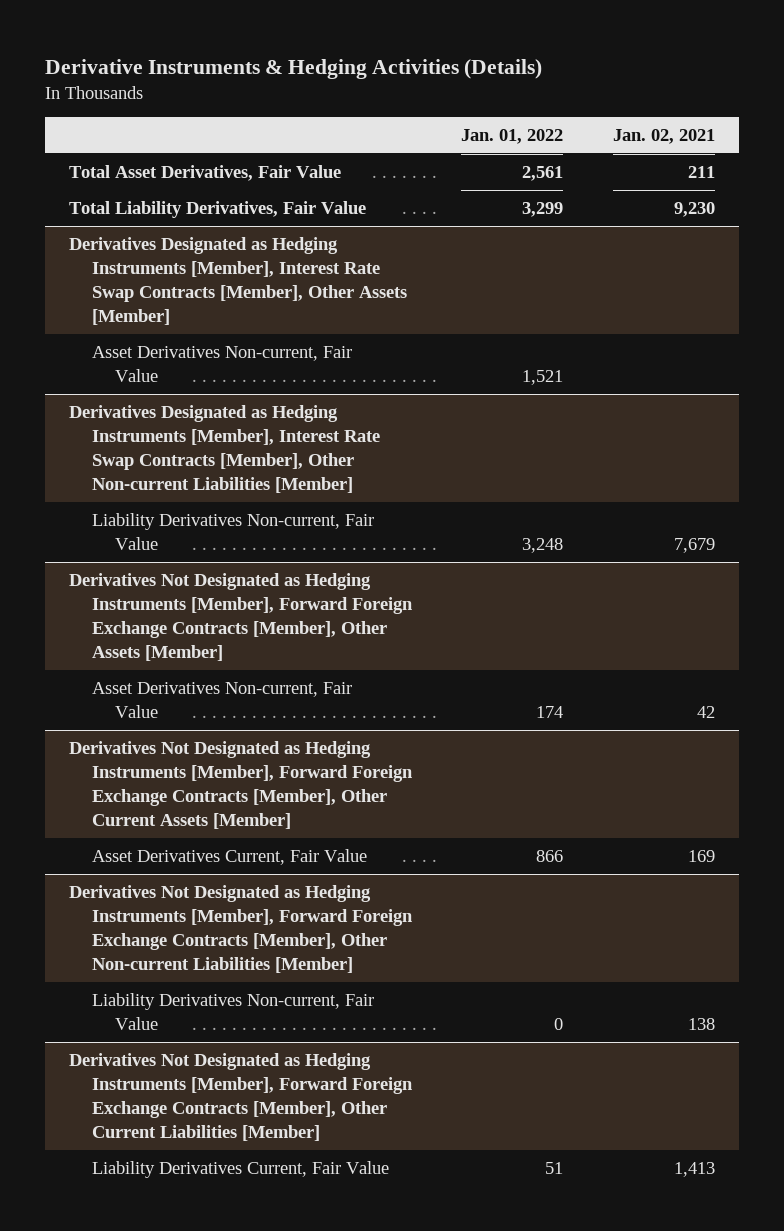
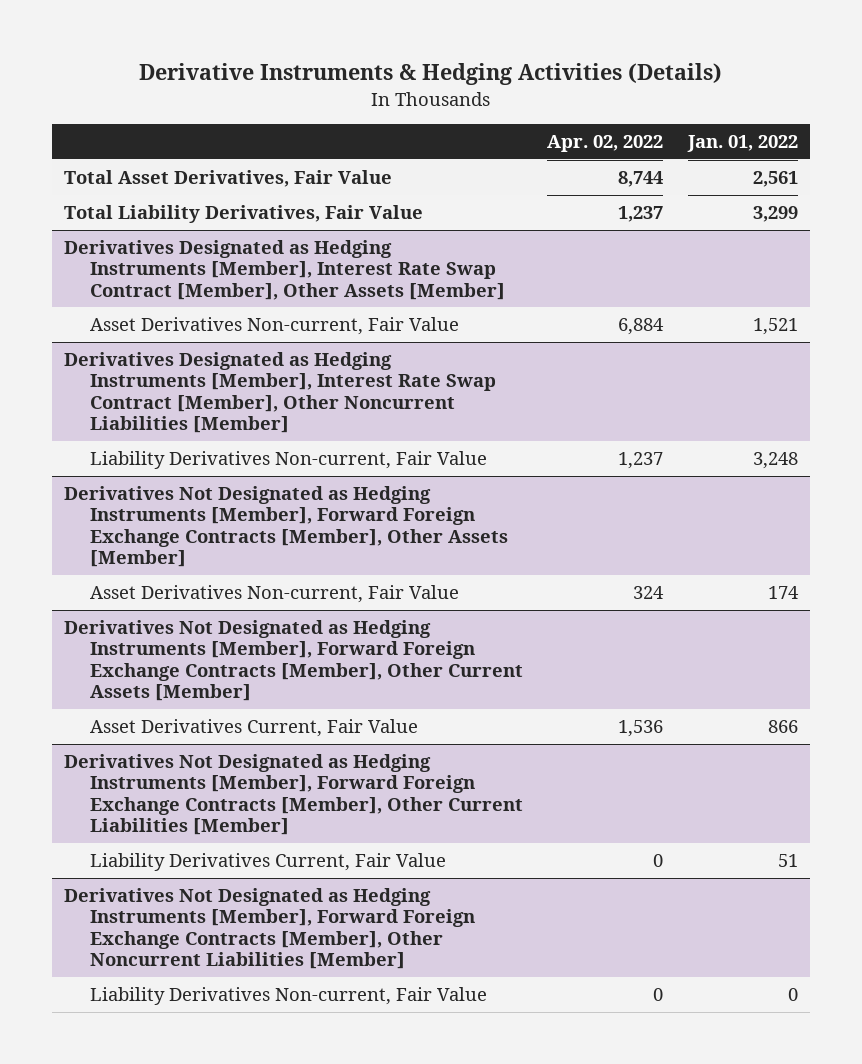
- | Jan. 01, 2022 | Jan. 02, 2021
+ | Apr. 02, 2022 | Jan. 01, 2022
- Derivatives Designated as Hedging Instruments [Member], Interest Rate Swap Contracts [Member], Other Assets [Member]
+ Derivatives Designated as Hedging Instruments [Member], Interest Rate Swap Contract [Member], Other Assets [Member]
- Derivatives Designated as Hedging Instruments [Member], Interest Rate Swap Contracts [Member], Other Non-current Liabilities [Member]
+ Derivatives Designated as Hedging Instruments [Member], Interest Rate Swap Contract [Member], Other Noncurrent Liabilities [Member]
- Derivatives Not Designated as Hedging Instruments [Member], Forward Foreign Exchange Contracts [Member], Other Non-current Liabilities [Member]
- Liability Derivatives Non-current, Fair Value | 0 | 138
+ Derivatives Not Designated as Hedging Instruments [Member], Forward Foreign Exchange Contracts [Member], Other Noncurrent Liabilities [Member]
+ Liability Derivatives Non-current, Fair Value | 0 | 0

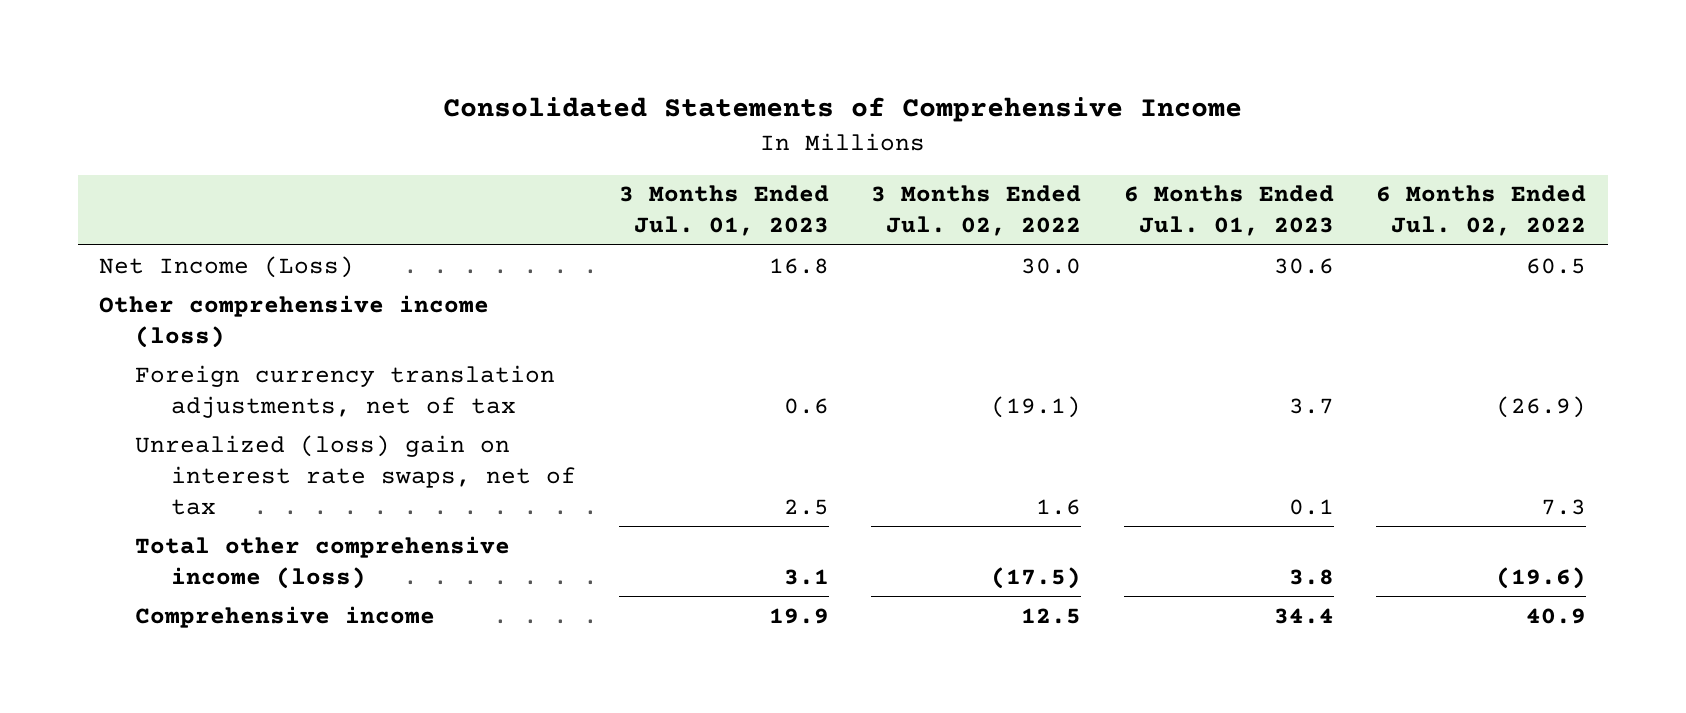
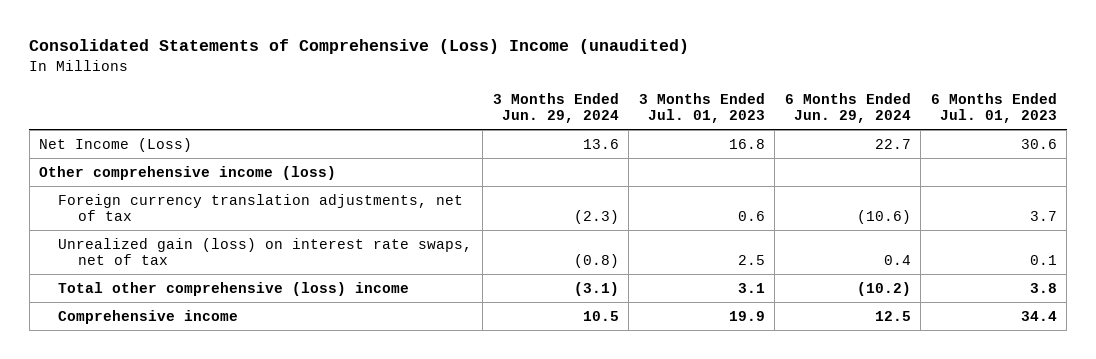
- Consolidated Statements of Comprehensive Income
+ Consolidated Statements of Comprehensive (Loss) Income (unaudited)
- | 3 Months Ended Jul. 01, 2023 | 3 Months Ended Jul. 02, 2022 | 6 Months Ended Jul. 01, 2023 | 6 Months Ended Jul. 02, 2022
+ | 3 Months Ended Jun. 29, 2024 | 3 Months Ended Jul. 01, 2023 | 6 Months Ended Jun. 29, 2024 | 6 Months Ended Jul. 01, 2023
- Unrealized (loss) gain on interest rate swaps, net of tax | 2.5 | 1.6 | 0.1 | 7.3
- Total other comprehensive income (loss) | 3.1 | (17.5) | 3.8 | (19.6)
+ Unrealized gain (loss) on interest rate swaps, net of tax | (0.8) | 2.5 | 0.4 | 0.1
+ Total other comprehensive (loss) income | (3.1) | 3.1 | (10.2) | 3.8

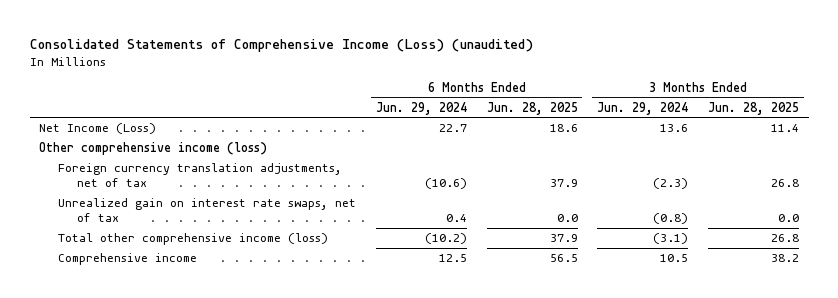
- Consolidated Statements of Comprehensive (Loss) Income (unaudited)
+ Consolidated Statements of Comprehensive Income (Loss) (unaudited)
- | 3 Months Ended Jun. 29, 2024 | 3 Months Ended Jul. 01, 2023 | 6 Months Ended Jun. 29, 2024 | 6 Months Ended Jul. 01, 2023
+ | 6 Months Ended Jun. 29, 2024 | 6 Months Ended Jun. 28, 2025 | 3 Months Ended Jun. 29, 2024 | 3 Months Ended Jun. 28, 2025
- Unrealized gain (loss) on interest rate swaps, net of tax | (0.8) | 2.5 | 0.4 | 0.1
- Total other comprehensive (loss) income | (3.1) | 3.1 | (10.2) | 3.8
+ Unrealized gain on interest rate swaps, net of tax | 0.4 | 0.0 | (0.8) | 0.0
+ Total other comprehensive income (loss) | (10.2) | 37.9 | (3.1) | 26.8

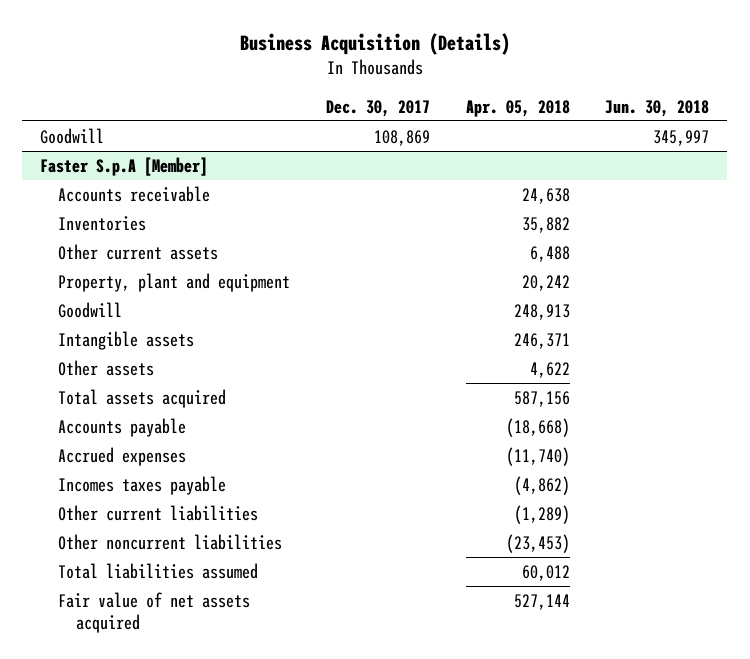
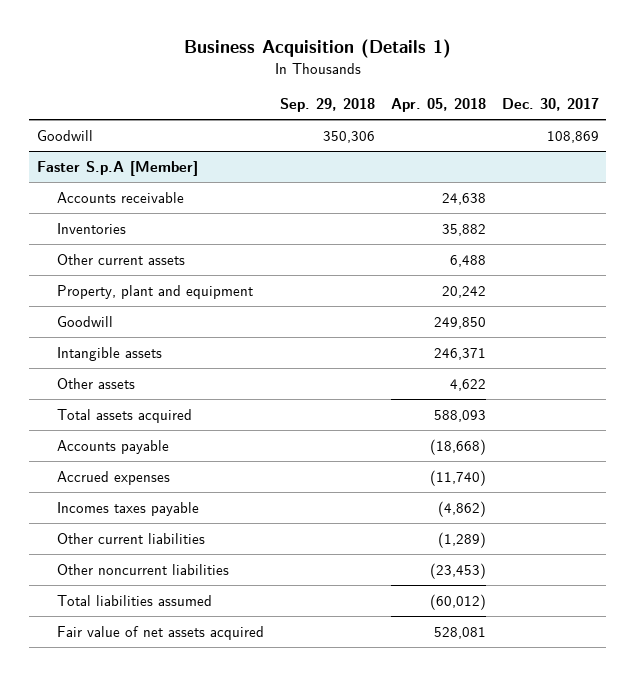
- Business Acquisition (Details)
+ Business Acquisition (Details 1)
- | Dec. 30, 2017 | Apr. 05, 2018 | Jun. 30, 2018
+ | Sep. 29, 2018 | Apr. 05, 2018 | Dec. 30, 2017
@ Faster S.p.A [Member]
- Goodwill | | 248,913 |
+ Goodwill | | 249,850 |
- Total assets acquired | | 587,156 |
+ Total assets acquired | | 588,093 |
- Total liabilities assumed | | 60,012 |
- Fair value of net assets acquired | | 527,144 |
+ Total liabilities assumed | | (60,012) |
+ Fair value of net assets acquired | | 528,081 |

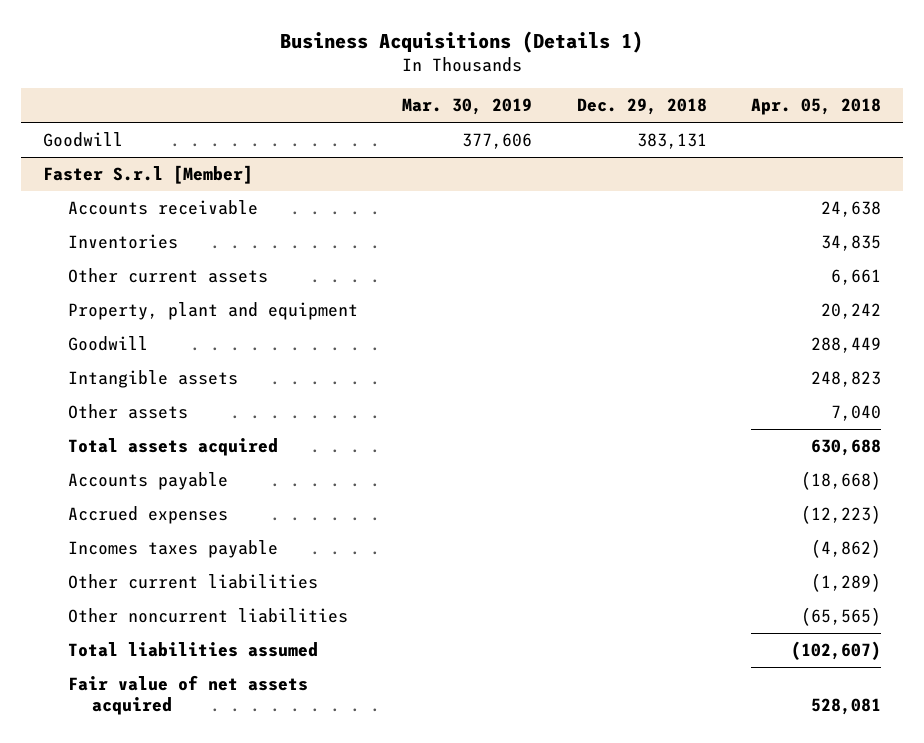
- Business Acquisition (Details 1)
+ Business Acquisitions (Details 1)
- | Sep. 29, 2018 | Apr. 05, 2018 | Dec. 30, 2017
+ | Mar. 30, 2019 | Dec. 29, 2018 | Apr. 05, 2018
- Faster S.p.A [Member]
+ Faster S.r.l [Member]
- Inventories | | 35,882 |
- Other current assets | | 6,488 |
+ Inventories | | | 34,835
+ Other current assets | | | 6,661
- Goodwill | | 249,850 |
- Intangible assets | | 246,371 |
- Other assets | | 4,622 |
- Total assets acquired | | 588,093 |
+ Goodwill | | | 288,449
+ Intangible assets | | | 248,823
+ Other assets | | | 7,040
+ Total assets acquired | | | 630,688
- Accrued expenses | | (11,740) |
+ Accrued expenses | | | (12,223)
- Other noncurrent liabilities | | (23,453) |
- Total liabilities assumed | | (60,012) |
+ Other noncurrent liabilities | | | (65,565)
+ Total liabilities assumed | | | (102,607)

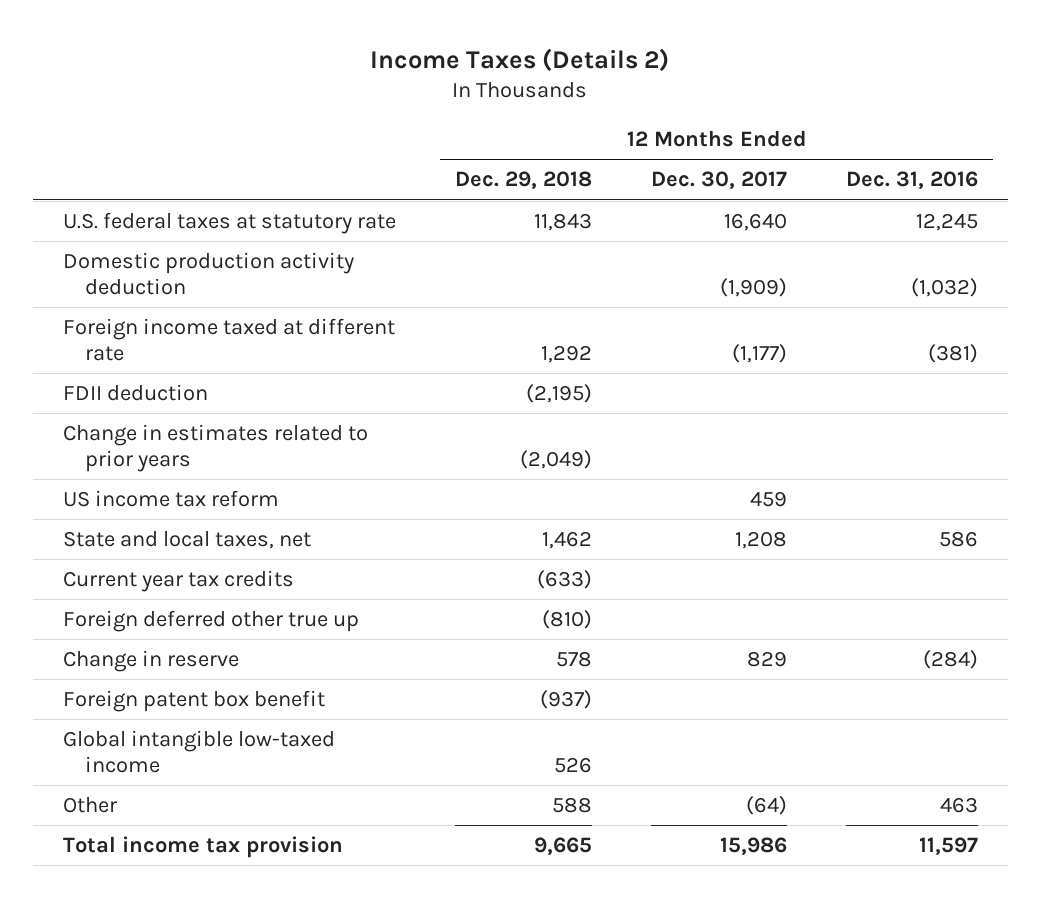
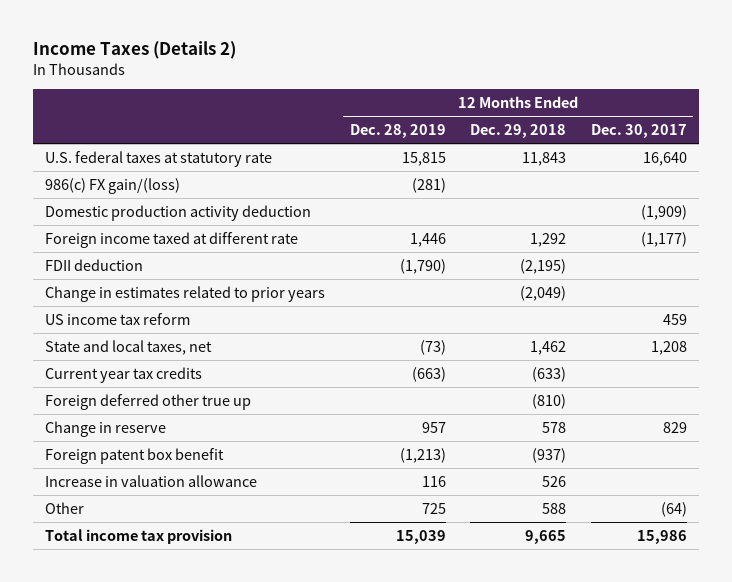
- | 12 Months Ended Dec. 29, 2018 | 12 Months Ended Dec. 30, 2017 | 12 Months Ended Dec. 31, 2016
+ | 12 Months Ended Dec. 28, 2019 | 12 Months Ended Dec. 29, 2018 | 12 Months Ended Dec. 30, 2017
+ 986(c) FX gain/(loss) | (281) | |
- Global intangible low-taxed income | 526 | |
+ Increase in valuation allowance | 116 | 526 |

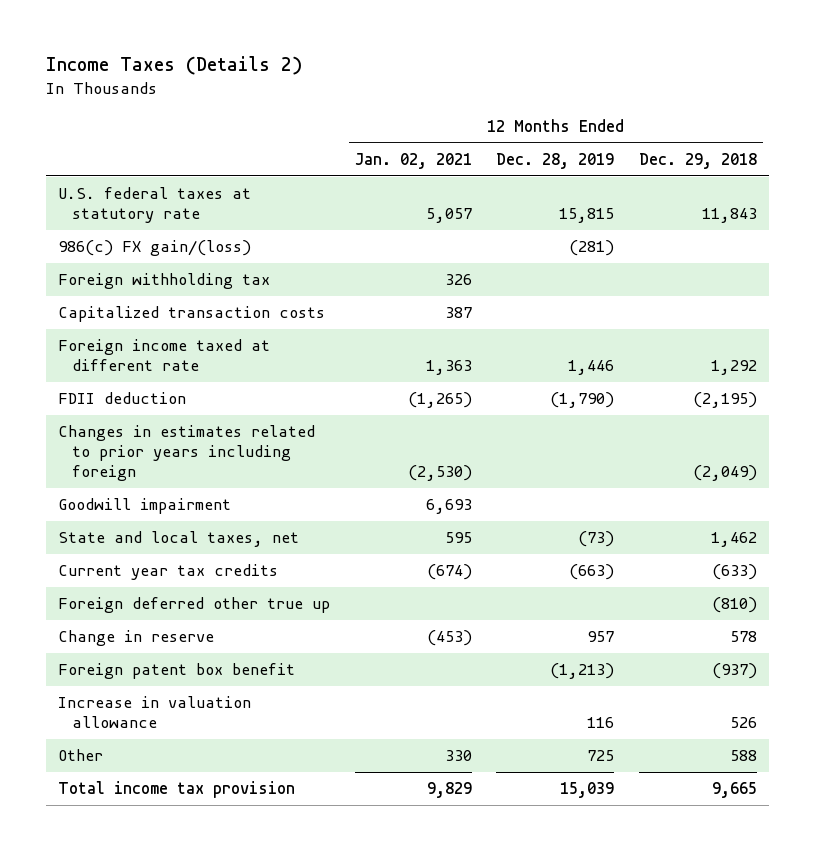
- | 12 Months Ended Dec. 28, 2019 | 12 Months Ended Dec. 29, 2018 | 12 Months Ended Dec. 30, 2017
+ | 12 Months Ended Jan. 02, 2021 | 12 Months Ended Dec. 28, 2019 | 12 Months Ended Dec. 29, 2018
- Domestic production activity deduction | | | (1,909)
+ Foreign withholding tax | 326 | |
+ Capitalized transaction costs | 387 | |
- Change in estimates related to prior years | | (2,049) |
- US income tax reform | | | 459
+ Changes in estimates related to prior years including foreign | (2,530) | | (2,049)
+ Goodwill impairment | 6,693 | |

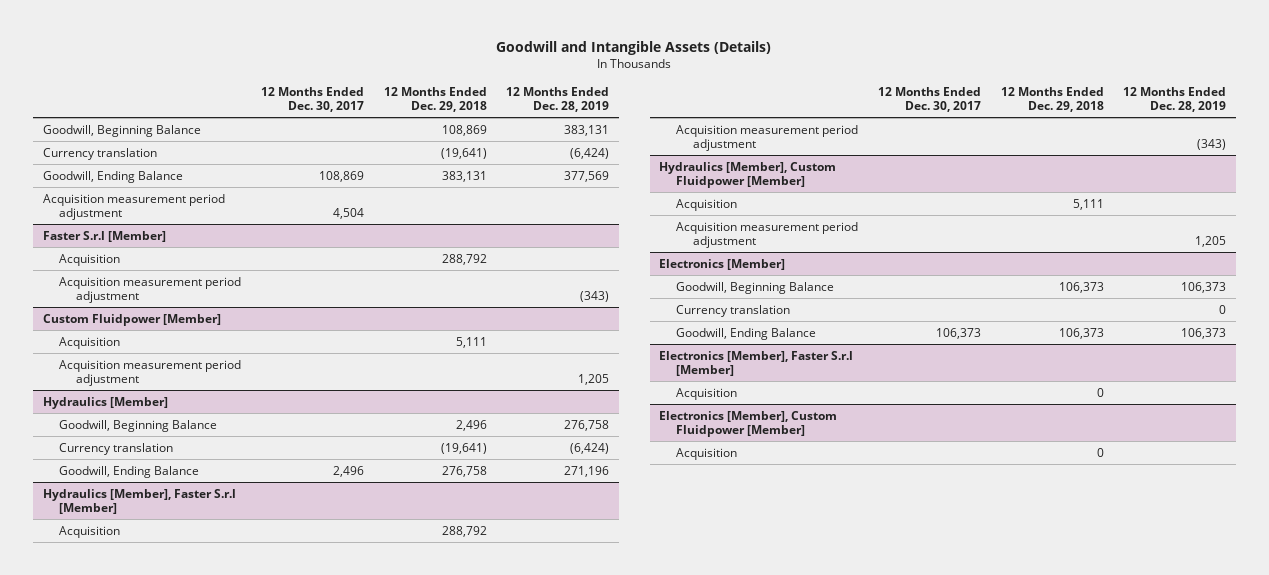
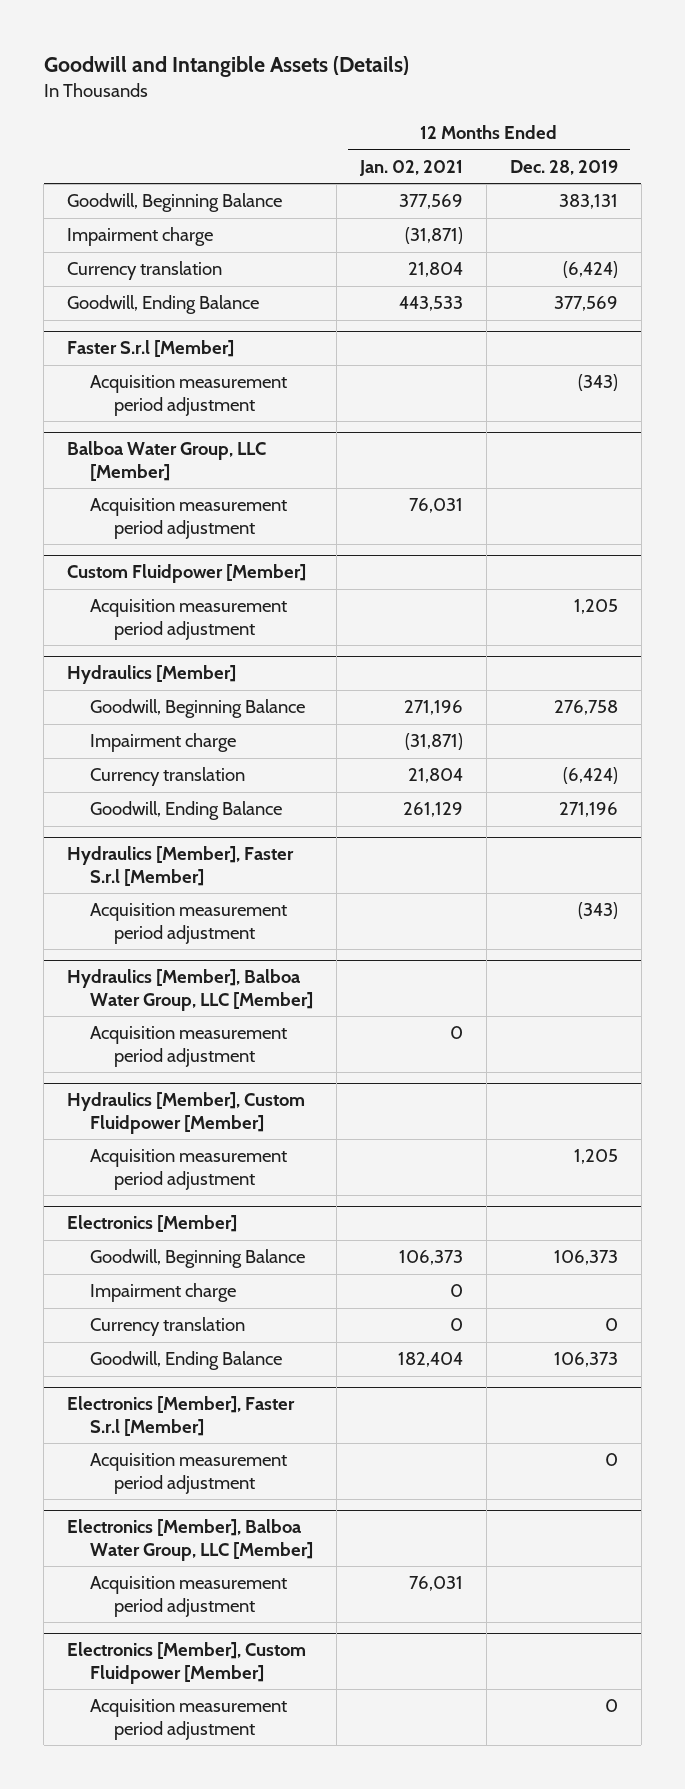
- | 12 Months Ended Dec. 30, 2017 | 12 Months Ended Dec. 29, 2018 | 12 Months Ended Dec. 28, 2019
+ | 12 Months Ended Jan. 02, 2021 | 12 Months Ended Dec. 28, 2019
+ Impairment charge | (31,871) |
- Acquisition measurement period adjustment | 4,504 | |
@ Faster S.r.l [Member]
- Acquisition | | 288,792 |
+ Balboa Water Group, LLC [Member]
+ Acquisition measurement period adjustment | 76,031 |
@ Custom Fluidpower [Member]
- Acquisition | | 5,111 |
@ Hydraulics [Member]
+ Impairment charge | (31,871) |
@ Hydraulics [Member], Faster S.r.l [Member]
- Acquisition | | 288,792 |
+ Hydraulics [Member], Balboa Water Group, LLC [Member]
+ Acquisition measurement period adjustment | 0 |
@ Hydraulics [Member], Custom Fluidpower [Member]
- Acquisition | | 5,111 |
@ Electronics [Member]
+ Impairment charge | 0 |
@ Electronics [Member], Faster S.r.l [Member]
- Acquisition | | 0 |
+ Acquisition measurement period adjustment | | 0
+ Electronics [Member], Balboa Water Group, LLC [Member]
+ Acquisition measurement period adjustment | 76,031 |
@ Electronics [Member], Custom Fluidpower [Member]
- Acquisition | | 0 |
+ Acquisition measurement period adjustment | | 0

